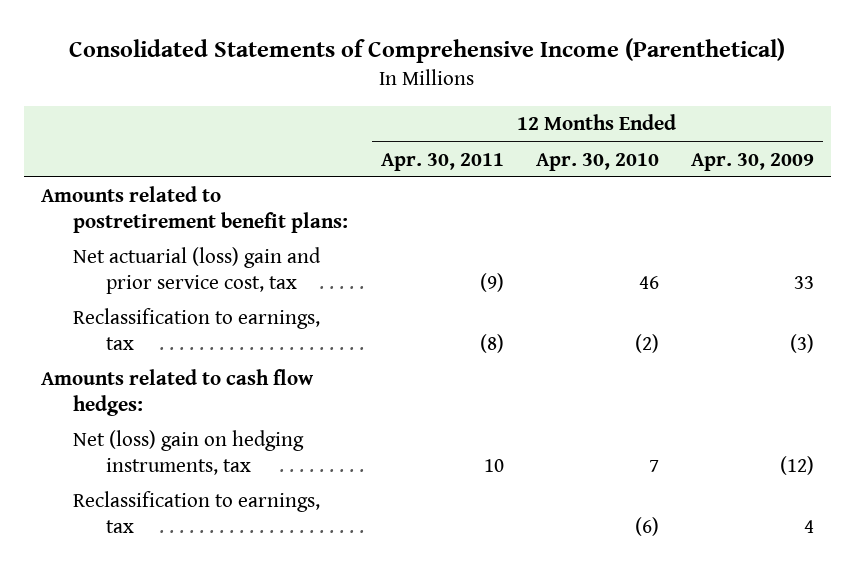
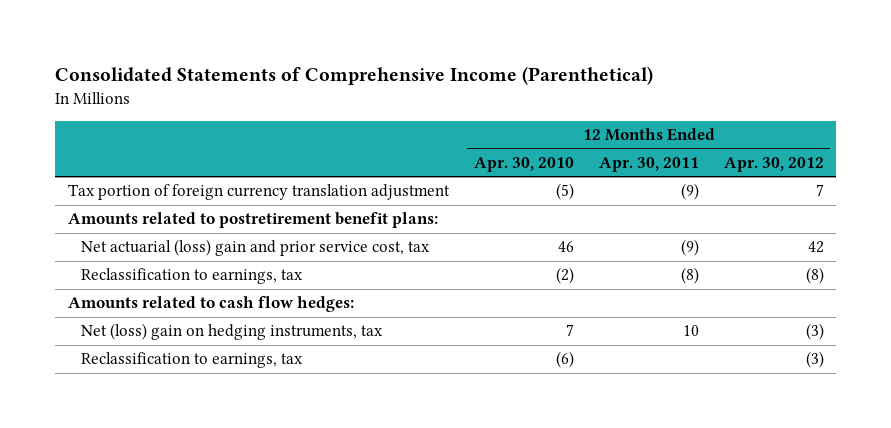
- | 12 Months Ended Apr. 30, 2011 | 12 Months Ended Apr. 30, 2010 | 12 Months Ended Apr. 30, 2009
+ | 12 Months Ended Apr. 30, 2010 | 12 Months Ended Apr. 30, 2011 | 12 Months Ended Apr. 30, 2012
+ Tax portion of foreign currency translation adjustment | (5) | (9) | 7

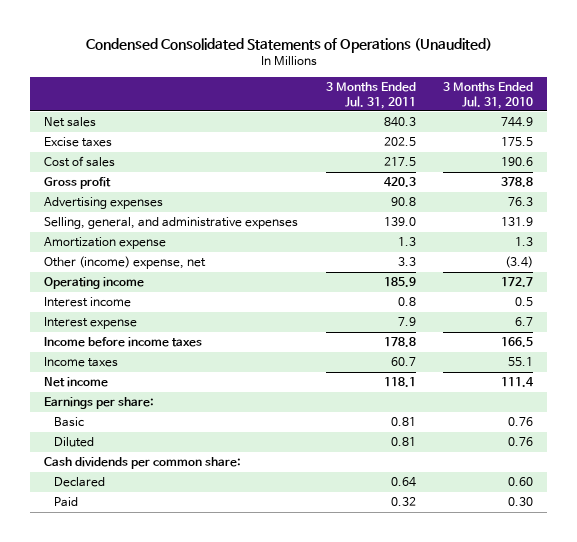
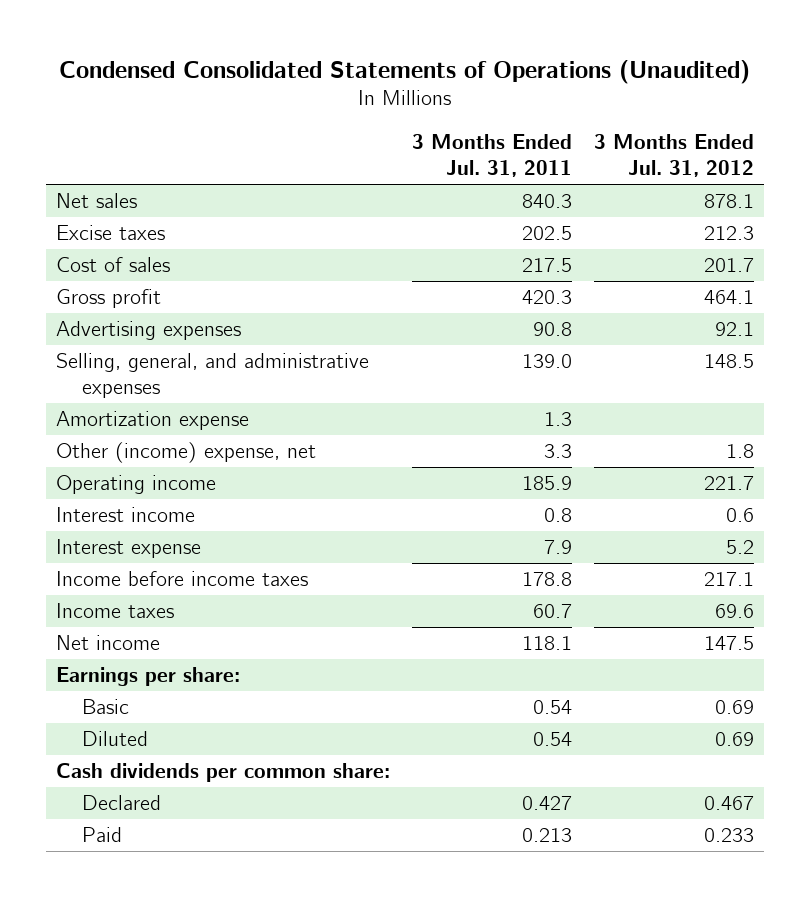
- | 3 Months Ended Jul. 31, 2011 | 3 Months Ended Jul. 31, 2010
+ | 3 Months Ended Jul. 31, 2011 | 3 Months Ended Jul. 31, 2012
- Basic | 0.81 | 0.76
- Diluted | 0.81 | 0.76
+ Basic | 0.54 | 0.69
+ Diluted | 0.54 | 0.69
- Declared | 0.64 | 0.60
- Paid | 0.32 | 0.30
+ Declared | 0.427 | 0.467
+ Paid | 0.213 | 0.233

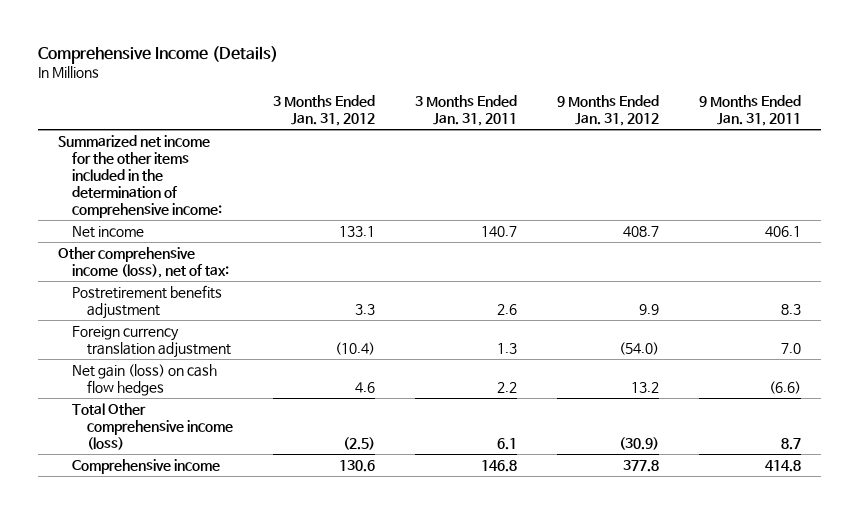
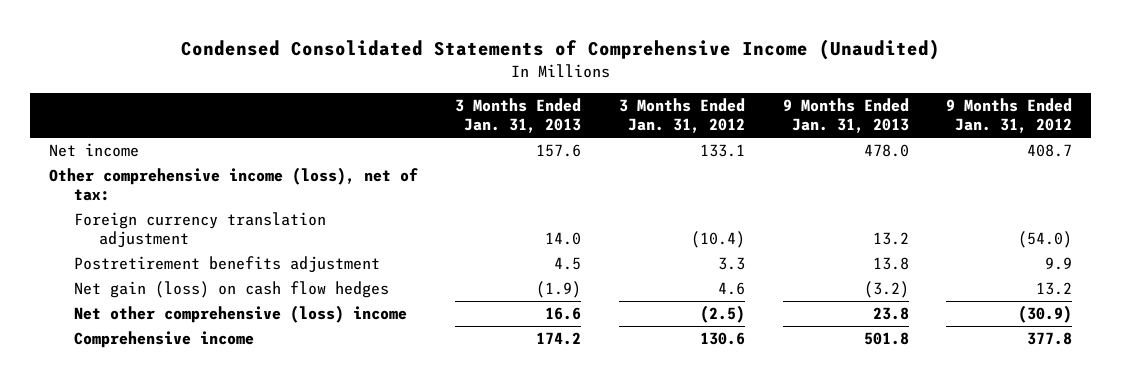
- Comprehensive Income (Details)
+ Condensed Consolidated Statements of Comprehensive Income (Unaudited)
- | 3 Months Ended Jan. 31, 2012 | 3 Months Ended Jan. 31, 2011 | 9 Months Ended Jan. 31, 2012 | 9 Months Ended Jan. 31, 2011
+ | 3 Months Ended Jan. 31, 2013 | 3 Months Ended Jan. 31, 2012 | 9 Months Ended Jan. 31, 2013 | 9 Months Ended Jan. 31, 2012
- Summarized net income for the other items included in the determination of comprehensive income:
moved down: Postretirement benefits adjustment | 4.5 | 3.3 | 13.8 | 9.9
- Total Other comprehensive income (loss) | (2.5) | 6.1 | (30.9) | 8.7
+ Net other comprehensive (loss) income | 16.6 | (2.5) | 23.8 | (30.9)

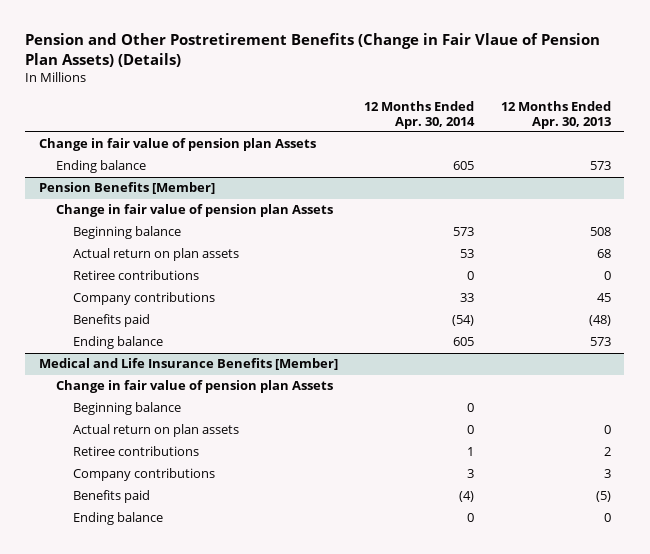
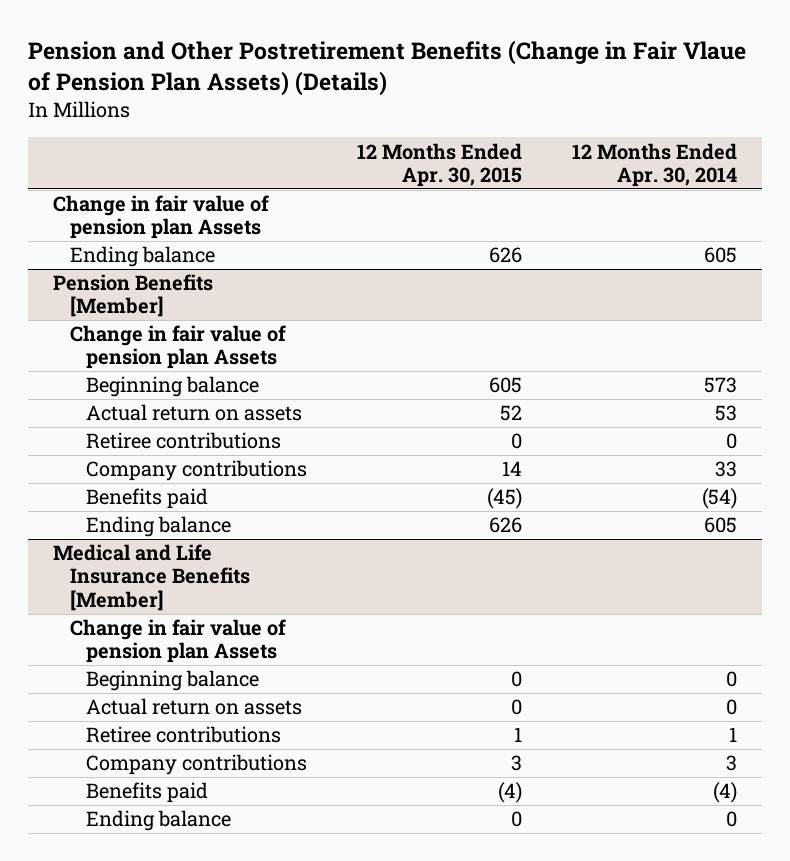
- | 12 Months Ended Apr. 30, 2014 | 12 Months Ended Apr. 30, 2013
+ | 12 Months Ended Apr. 30, 2015 | 12 Months Ended Apr. 30, 2014
@ Pension Benefits [Member]
- Actual return on plan assets | 53 | 68
+ Actual return on assets | 52 | 53
@ Medical and Life Insurance Benefits [Member]
- Actual return on plan assets | 0 | 0
+ Actual return on assets | 0 | 0

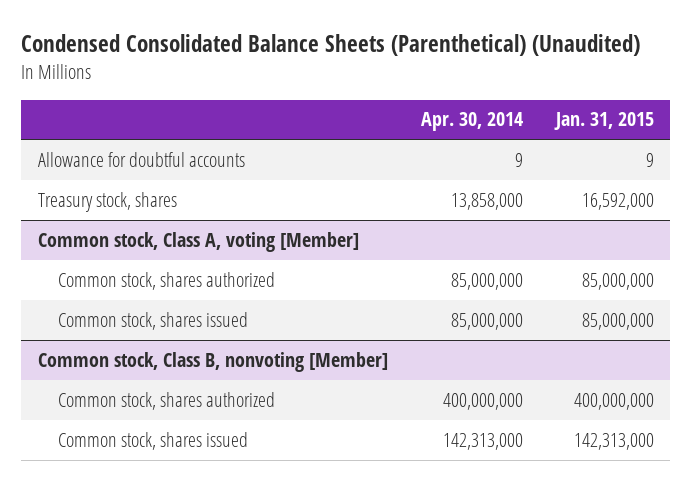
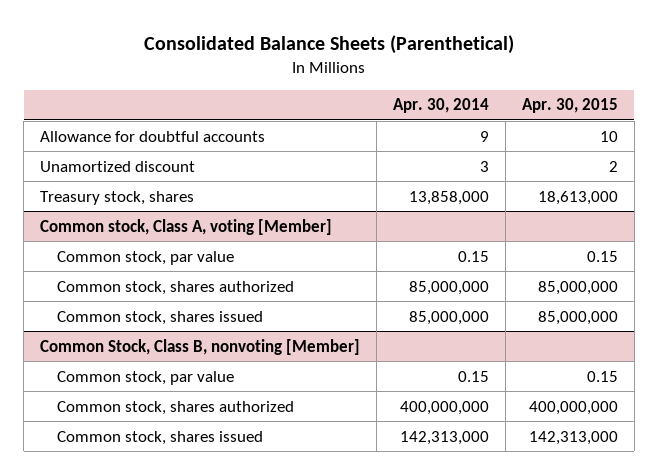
- Condensed Consolidated Balance Sheets (Parenthetical) (Unaudited)
+ Consolidated Balance Sheets (Parenthetical)
- | Apr. 30, 2014 | Jan. 31, 2015
+ | Apr. 30, 2014 | Apr. 30, 2015
+ Unamortized discount | 3 | 2
@ Common stock, Class A, voting [Member]
+ Common stock, par value | 0.15 | 0.15
- Common stock, Class B, nonvoting [Member]
+ Common Stock, Class B, nonvoting [Member]
+ Common stock, par value | 0.15 | 0.15

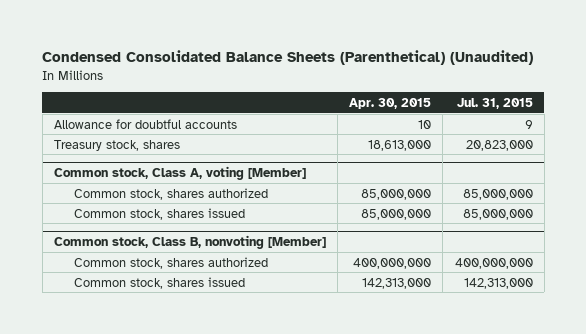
- Consolidated Balance Sheets (Parenthetical)
+ Condensed Consolidated Balance Sheets (Parenthetical) (Unaudited)
- | Apr. 30, 2014 | Apr. 30, 2015
+ | Apr. 30, 2015 | Jul. 31, 2015
- Unamortized discount | 3 | 2
@ Common stock, Class A, voting [Member]
- Common stock, par value | 0.15 | 0.15
- Common Stock, Class B, nonvoting [Member]
- Common stock, par value | 0.15 | 0.15
+ Common stock, Class B, nonvoting [Member]

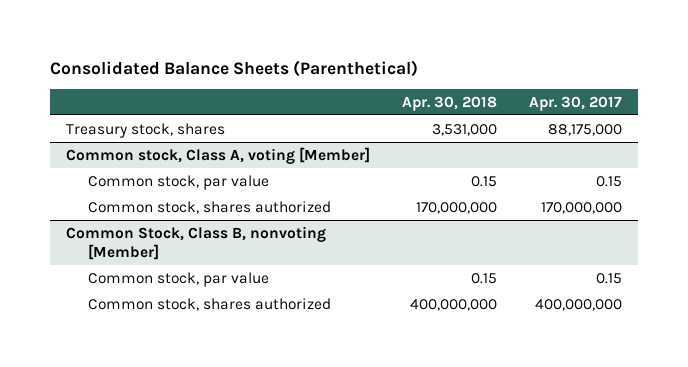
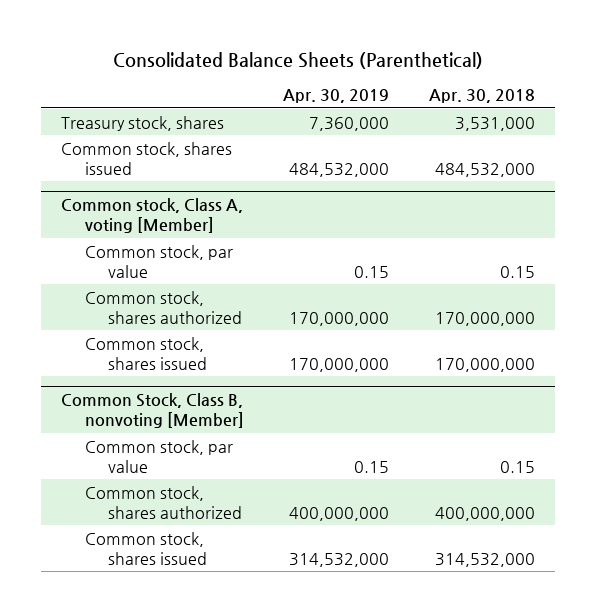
- | Apr. 30, 2018 | Apr. 30, 2017
+ | Apr. 30, 2019 | Apr. 30, 2018
+ Common stock, shares issued | 484,532,000 | 484,532,000
@ Common stock, Class A, voting [Member]
+ Common stock, shares issued | 170,000,000 | 170,000,000
@ Common Stock, Class B, nonvoting [Member]
+ Common stock, shares issued | 314,532,000 | 314,532,000

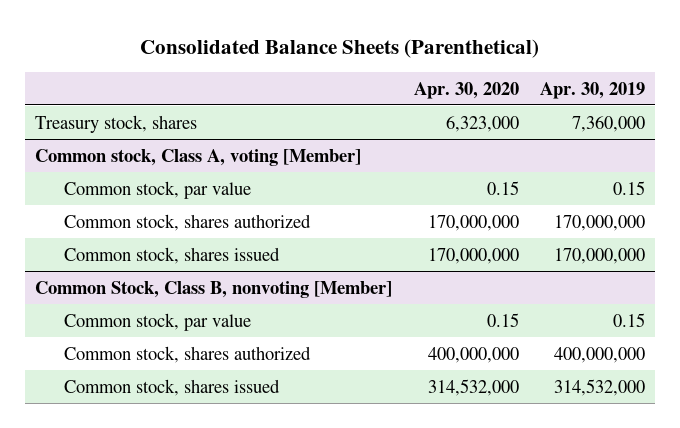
- | Apr. 30, 2019 | Apr. 30, 2018
+ | Apr. 30, 2020 | Apr. 30, 2019
- Common stock, shares issued | 484,532,000 | 484,532,000

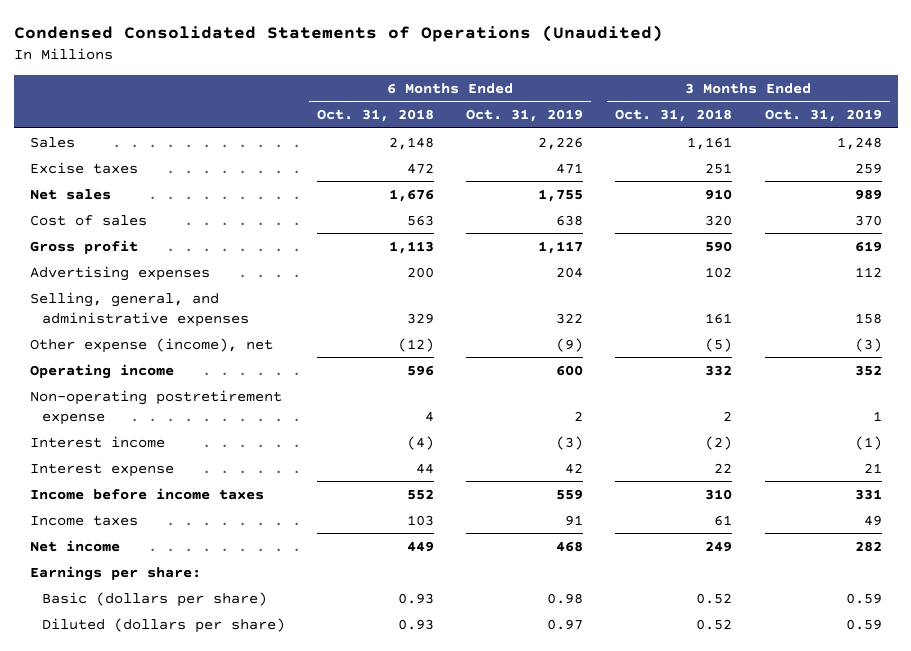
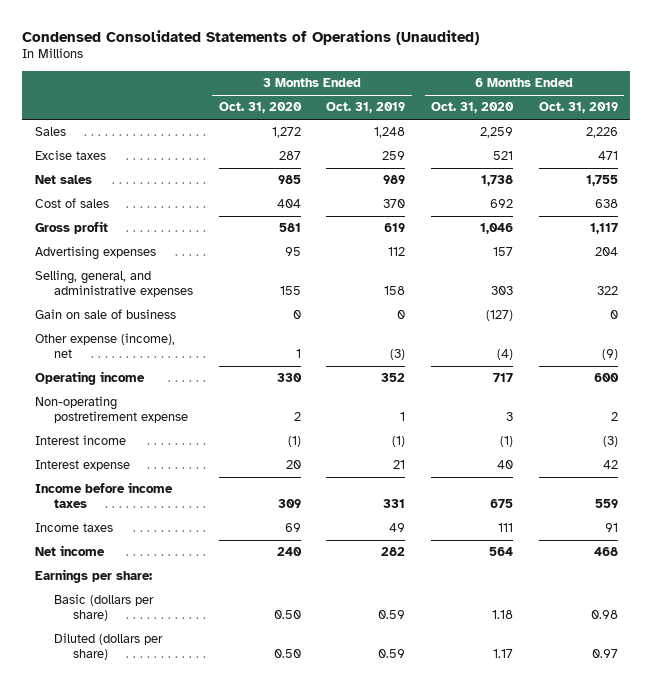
- | 6 Months Ended Oct. 31, 2018 | 6 Months Ended Oct. 31, 2019 | 3 Months Ended Oct. 31, 2018 | 3 Months Ended Oct. 31, 2019
+ | 3 Months Ended Oct. 31, 2020 | 3 Months Ended Oct. 31, 2019 | 6 Months Ended Oct. 31, 2020 | 6 Months Ended Oct. 31, 2019
+ Gain on sale of business | 0 | 0 | (127) | 0

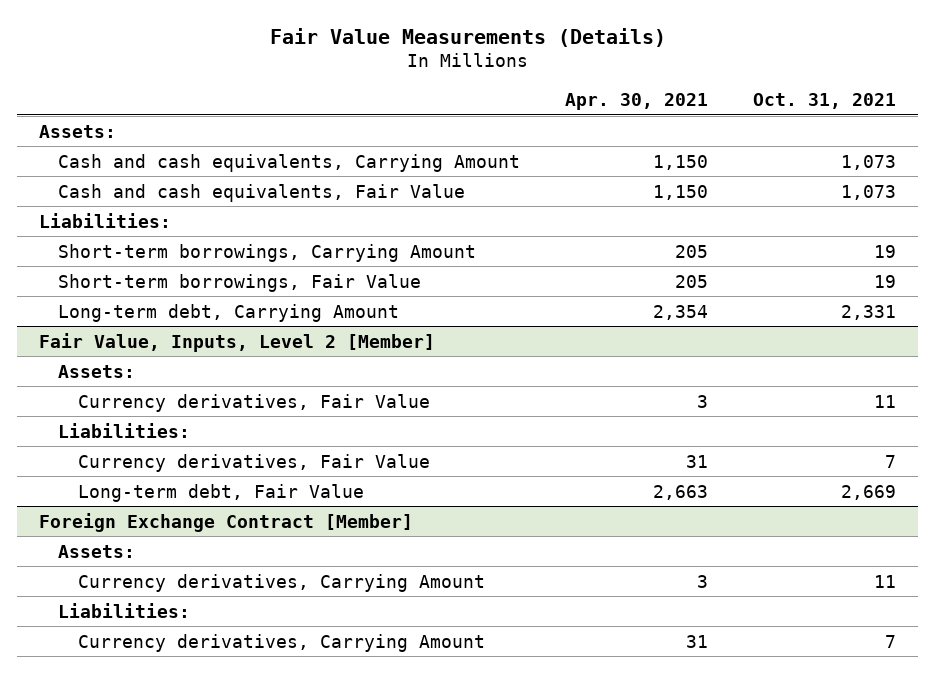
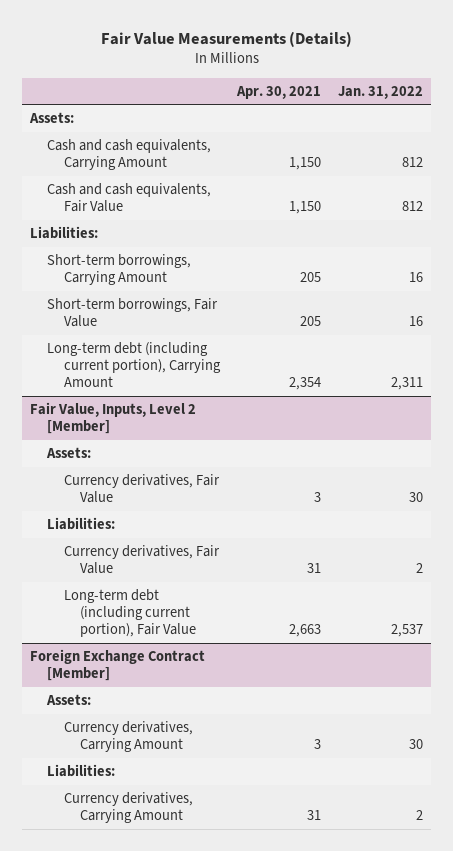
- | Apr. 30, 2021 | Oct. 31, 2021
+ | Apr. 30, 2021 | Jan. 31, 2022
- Long-term debt, Carrying Amount | 2,354 | 2,331
+ Long-term debt (including current portion), Carrying Amount | 2,354 | 2,311
@ Fair Value, Inputs, Level 2 [Member]
- Long-term debt, Fair Value | 2,663 | 2,669
+ Long-term debt (including current portion), Fair Value | 2,663 | 2,537

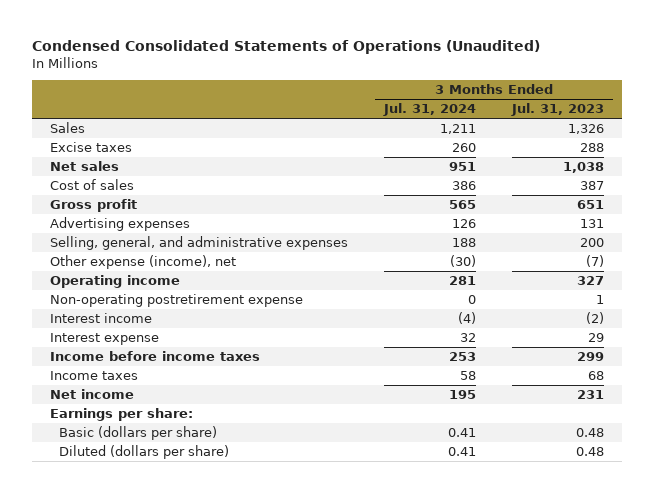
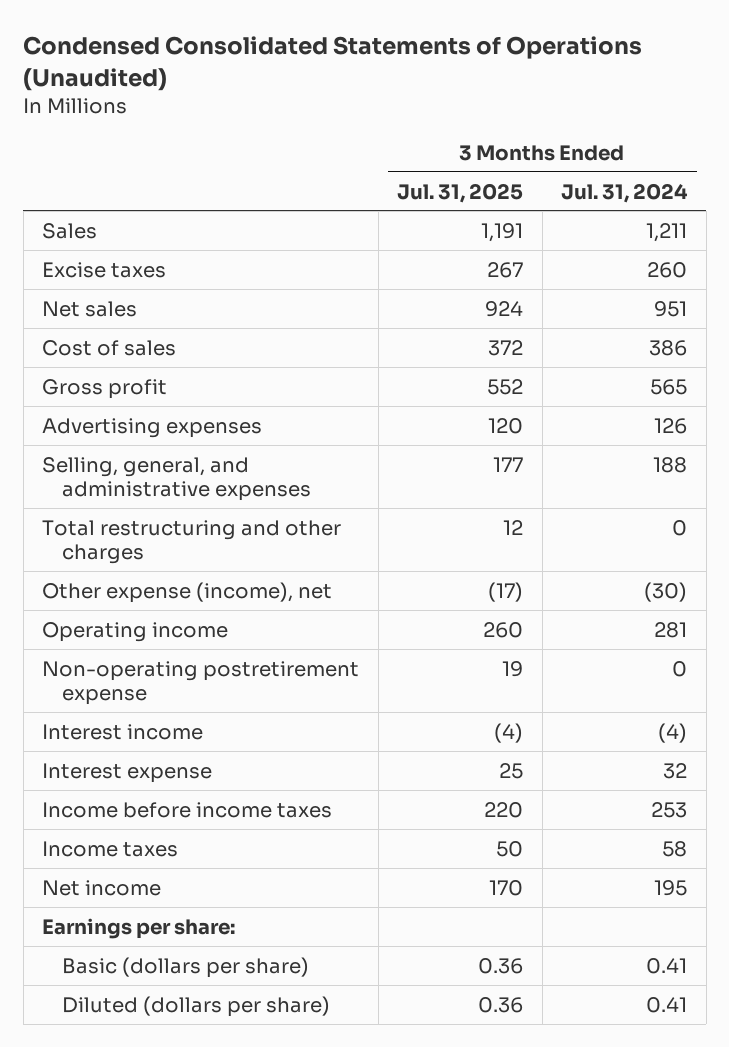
- | 3 Months Ended Jul. 31, 2024 | 3 Months Ended Jul. 31, 2023
+ | 3 Months Ended Jul. 31, 2025 | 3 Months Ended Jul. 31, 2024
+ Total restructuring and other charges | 12 | 0

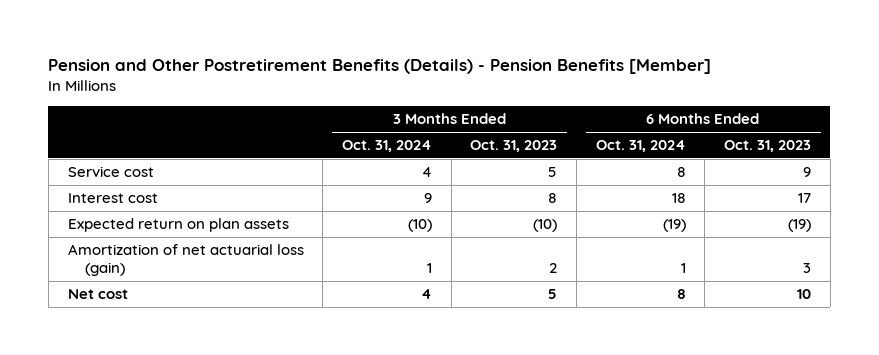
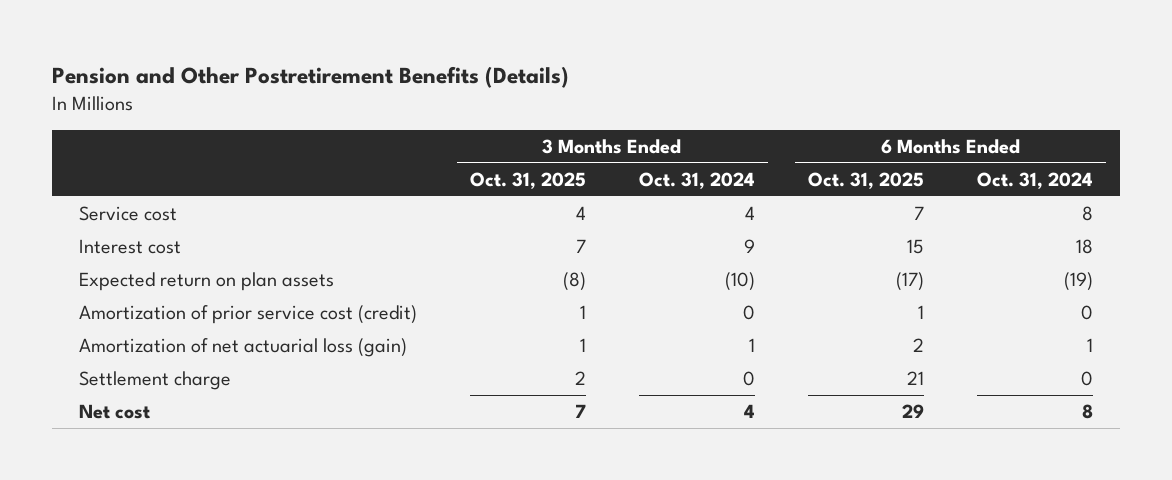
- Pension and Other Postretirement Benefits (Details) - Pension Benefits [Member]
+ Pension and Other Postretirement Benefits (Details)
- | 3 Months Ended Oct. 31, 2024 | 3 Months Ended Oct. 31, 2023 | 6 Months Ended Oct. 31, 2024 | 6 Months Ended Oct. 31, 2023
+ | 3 Months Ended Oct. 31, 2025 | 3 Months Ended Oct. 31, 2024 | 6 Months Ended Oct. 31, 2025 | 6 Months Ended Oct. 31, 2024
+ Amortization of prior service cost (credit) | 1 | 0 | 1 | 0
+ Settlement charge | 2 | 0 | 21 | 0

